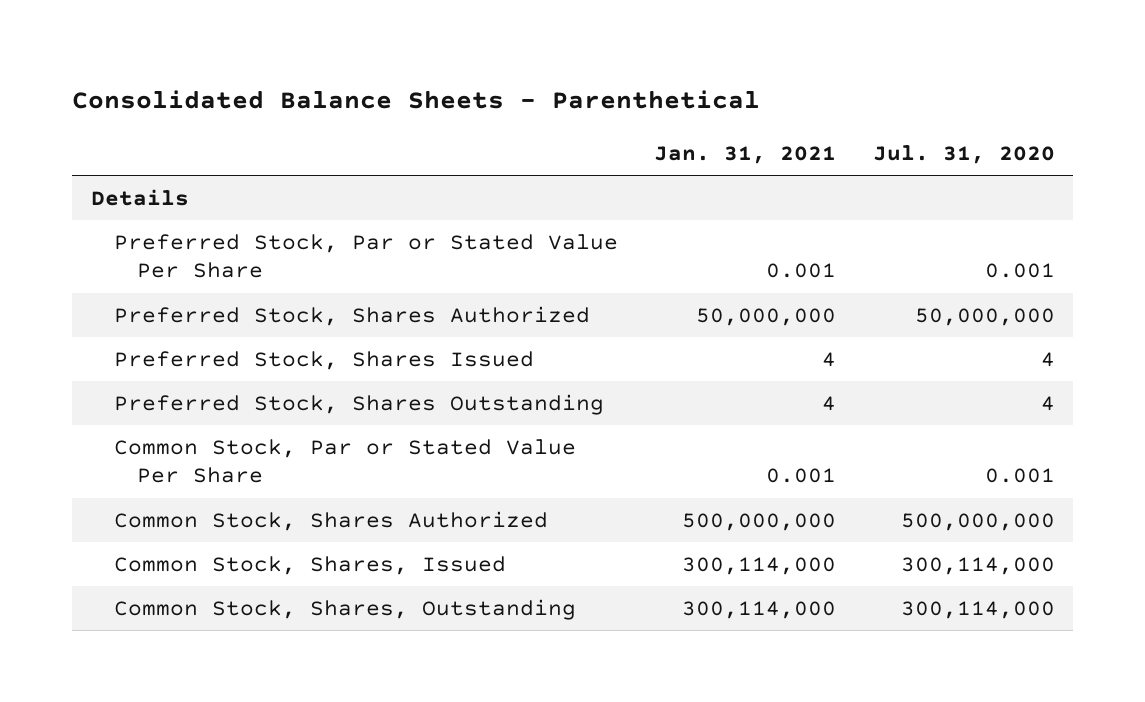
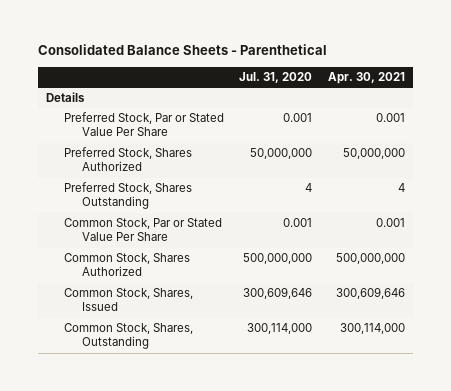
- | Jan. 31, 2021 | Jul. 31, 2020
+ | Jul. 31, 2020 | Apr. 30, 2021
- Preferred Stock, Shares Issued | 4 | 4
- Common Stock, Shares, Issued | 300,114,000 | 300,114,000
+ Common Stock, Shares, Issued | 300,609,646 | 300,609,646

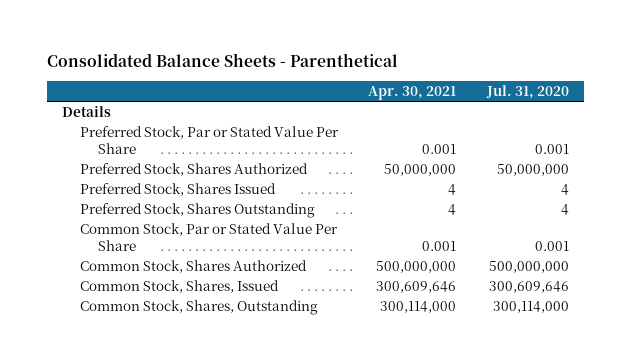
- | Jul. 31, 2020 | Apr. 30, 2021
+ | Apr. 30, 2021 | Jul. 31, 2020
+ Preferred Stock, Shares Issued | 4 | 4

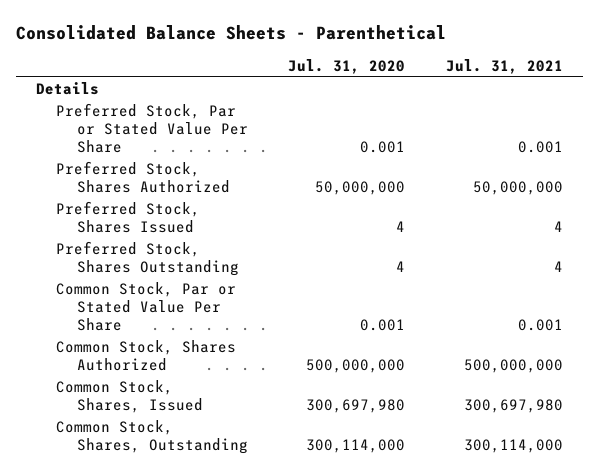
- | Apr. 30, 2021 | Jul. 31, 2020
+ | Jul. 31, 2020 | Jul. 31, 2021
- Common Stock, Shares, Issued | 300,609,646 | 300,609,646
+ Common Stock, Shares, Issued | 300,697,980 | 300,697,980

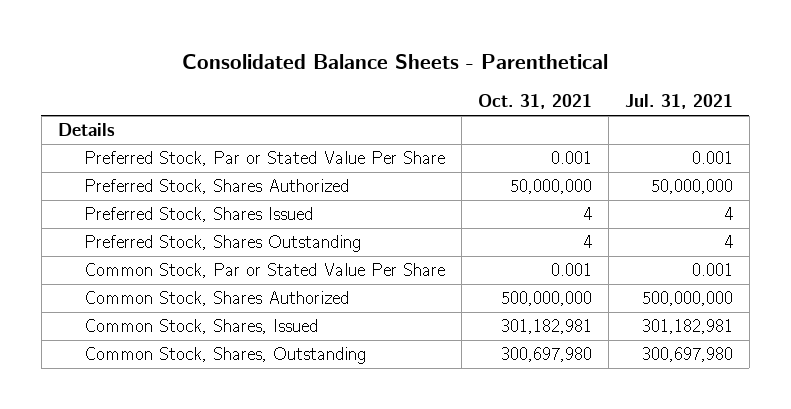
- | Jul. 31, 2020 | Jul. 31, 2021
+ | Oct. 31, 2021 | Jul. 31, 2021
- Common Stock, Shares, Issued | 300,697,980 | 300,697,980
- Common Stock, Shares, Outstanding | 300,114,000 | 300,114,000
+ Common Stock, Shares, Issued | 301,182,981 | 301,182,981
+ Common Stock, Shares, Outstanding | 300,697,980 | 300,697,980

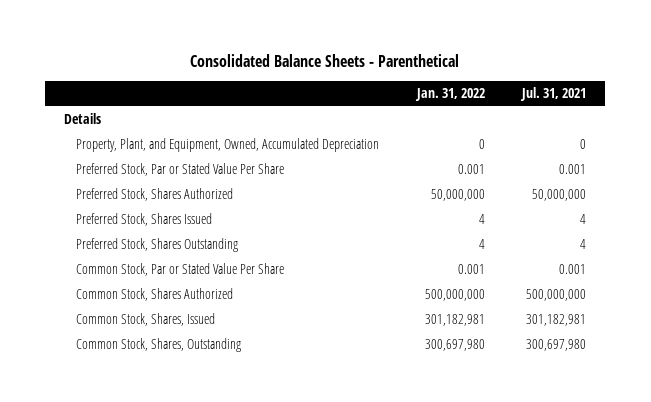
- | Oct. 31, 2021 | Jul. 31, 2021
+ | Jan. 31, 2022 | Jul. 31, 2021
+ Property, Plant, and Equipment, Owned, Accumulated Depreciation | 0 | 0

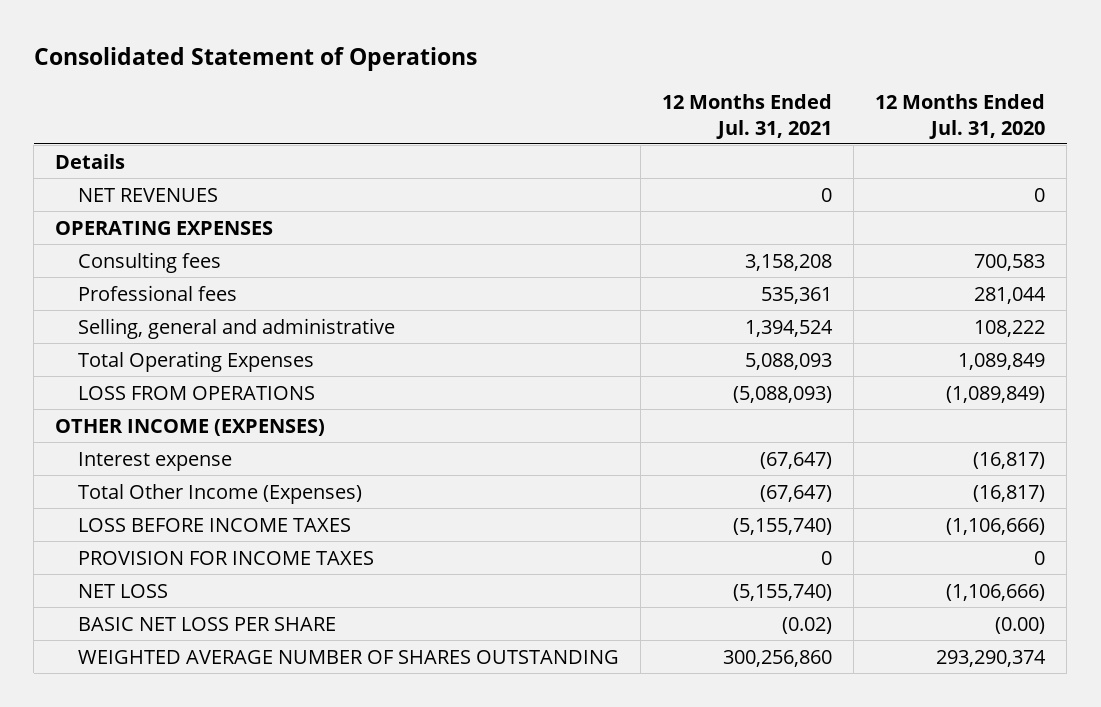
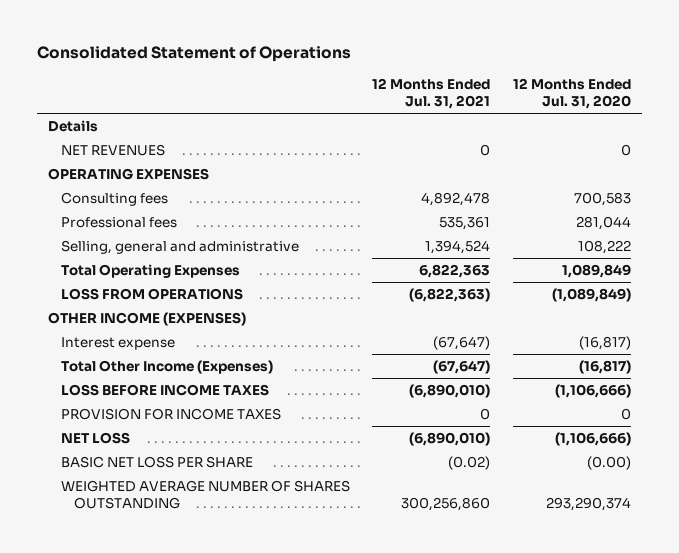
- Consulting fees | 3,158,208 | 700,583
+ Consulting fees | 4,892,478 | 700,583
- Total Operating Expenses | 5,088,093 | 1,089,849
- LOSS FROM OPERATIONS | (5,088,093) | (1,089,849)
+ Total Operating Expenses | 6,822,363 | 1,089,849
+ LOSS FROM OPERATIONS | (6,822,363) | (1,089,849)
- LOSS BEFORE INCOME TAXES | (5,155,740) | (1,106,666)
+ LOSS BEFORE INCOME TAXES | (6,890,010) | (1,106,666)
- NET LOSS | (5,155,740) | (1,106,666)
+ NET LOSS | (6,890,010) | (1,106,666)

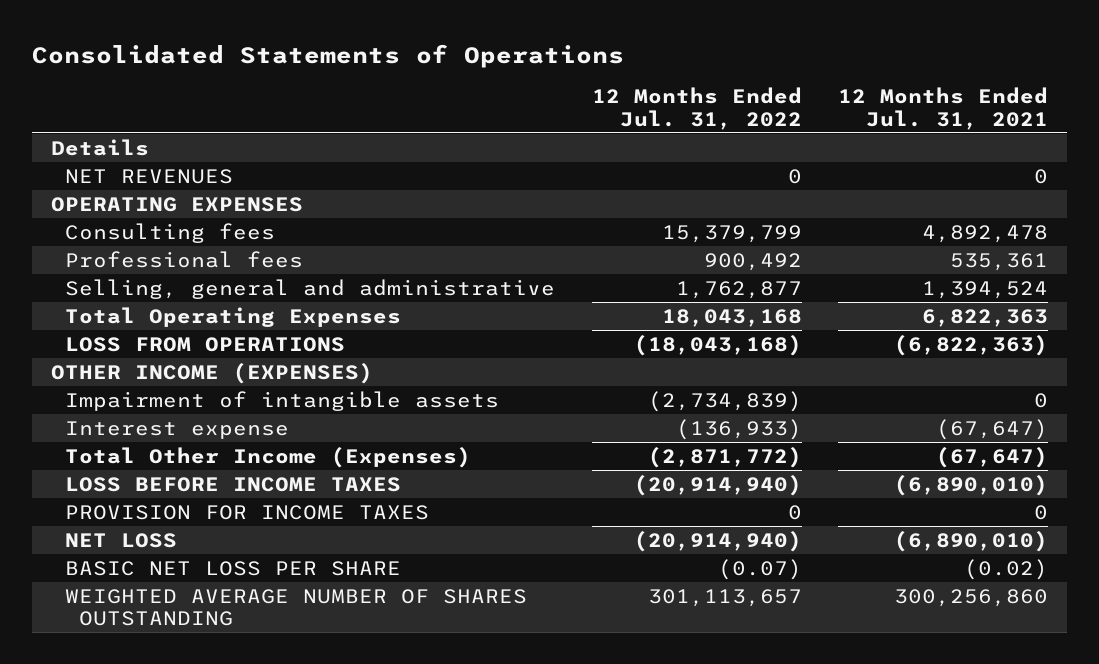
- Consolidated Statement of Operations
+ Consolidated Statements of Operations
- | 12 Months Ended Jul. 31, 2021 | 12 Months Ended Jul. 31, 2020
+ | 12 Months Ended Jul. 31, 2022 | 12 Months Ended Jul. 31, 2021
+ Impairment of intangible assets | (2,734,839) | 0

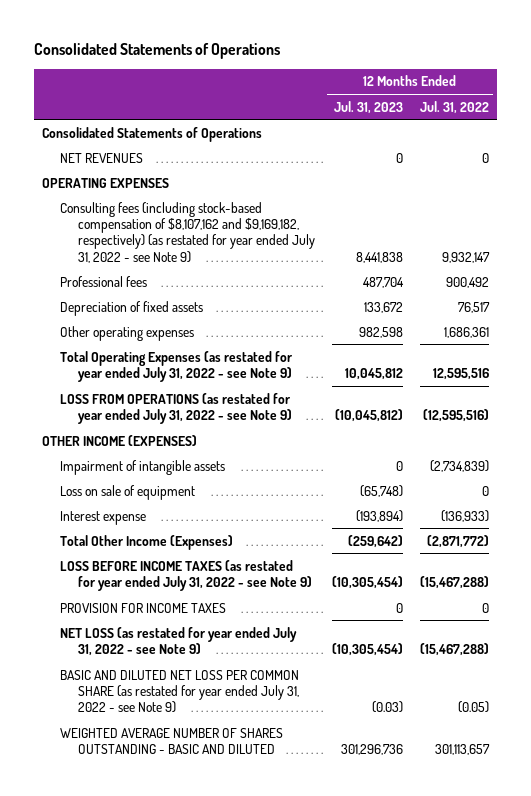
- | 12 Months Ended Jul. 31, 2022 | 12 Months Ended Jul. 31, 2021
+ | 12 Months Ended Jul. 31, 2023 | 12 Months Ended Jul. 31, 2022
- Details
+ Consolidated Statements of Operations
- Consulting fees | 15,379,799 | 4,892,478
+ Consulting fees (including stock-based compensation of $8,107,162 and $9,169,182, respectively) (as restated for year ended July 31, 2022 - see Note 9) | 8,441,838 | 9,932,147
- Selling, general and administrative | 1,762,877 | 1,394,524
- Total Operating Expenses | 18,043,168 | 6,822,363
- LOSS FROM OPERATIONS | (18,043,168) | (6,822,363)
+ Depreciation of fixed assets | 133,672 | 76,517
+ Other operating expenses | 982,598 | 1,686,361
+ Total Operating Expenses (as restated for year ended July 31, 2022 - see Note 9) | 10,045,812 | 12,595,516
+ LOSS FROM OPERATIONS (as restated for year ended July 31, 2022 - see Note 9) | (10,045,812) | (12,595,516)
+ Loss on sale of equipment | (65,748) | 0
- LOSS BEFORE INCOME TAXES | (20,914,940) | (6,890,010)
+ LOSS BEFORE INCOME TAXES (as restated for year ended July 31, 2022 - see Note 9) | (10,305,454) | (15,467,288)
- NET LOSS | (20,914,940) | (6,890,010)
- BASIC NET LOSS PER SHARE | (0.07) | (0.02)
- WEIGHTED AVERAGE NUMBER OF SHARES OUTSTANDING | 301,113,657 | 300,256,860
+ NET LOSS (as restated for year ended July 31, 2022 - see Note 9) | (10,305,454) | (15,467,288)
+ BASIC AND DILUTED NET LOSS PER COMMON SHARE (as restated for year ended July 31, 2022 - see Note 9) | (0.03) | (0.05)
+ WEIGHTED AVERAGE NUMBER OF SHARES OUTSTANDING - BASIC AND DILUTED | 301,296,736 | 301,113,657

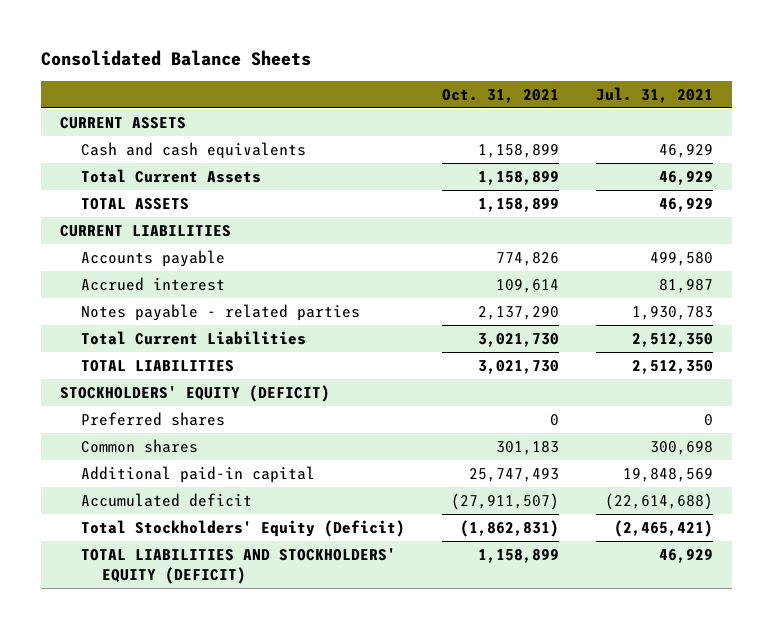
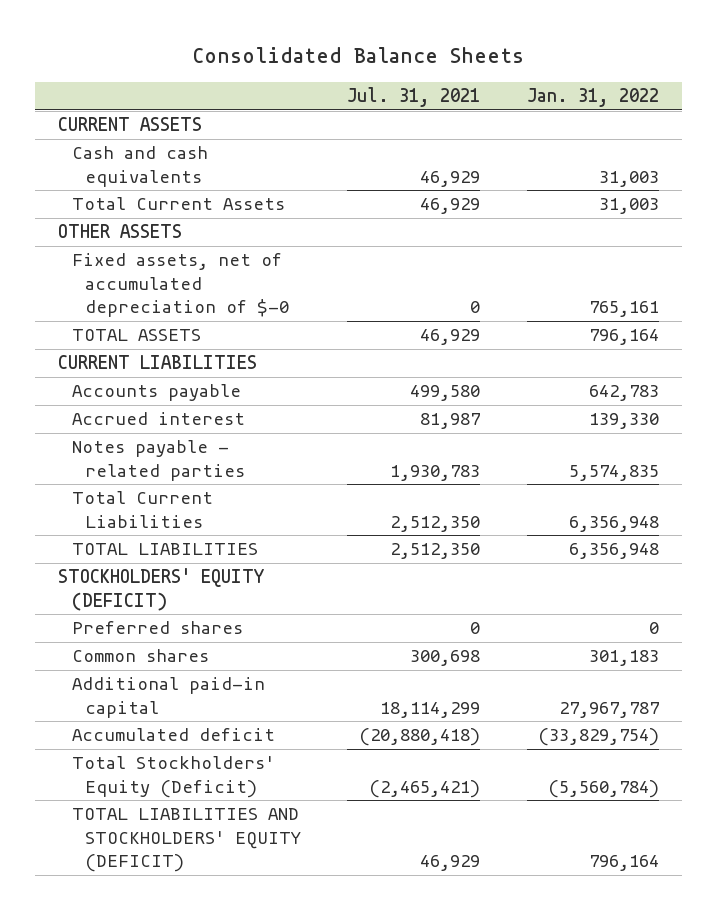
- | Oct. 31, 2021 | Jul. 31, 2021
+ | Jul. 31, 2021 | Jan. 31, 2022
+ OTHER ASSETS
+ Fixed assets, net of accumulated depreciation of $-0 | 0 | 765,161
- Additional paid-in capital | 25,747,493 | 19,848,569
- Accumulated deficit | (27,911,507) | (22,614,688)
+ Additional paid-in capital | 18,114,299 | 27,967,787
+ Accumulated deficit | (20,880,418) | (33,829,754)

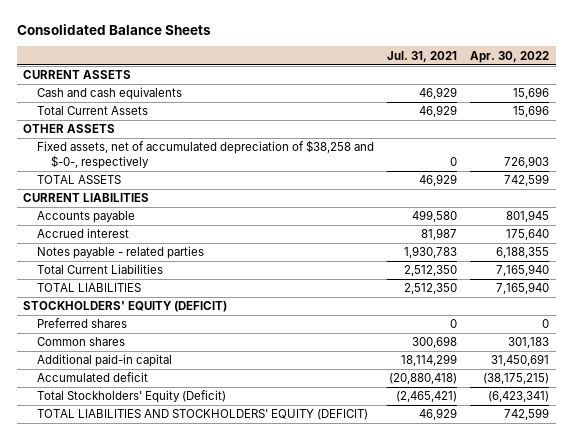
- | Jul. 31, 2021 | Jan. 31, 2022
+ | Jul. 31, 2021 | Apr. 30, 2022
- Fixed assets, net of accumulated depreciation of $-0 | 0 | 765,161
+ Fixed assets, net of accumulated depreciation of $38,258 and $-0-, respectively | 0 | 726,903

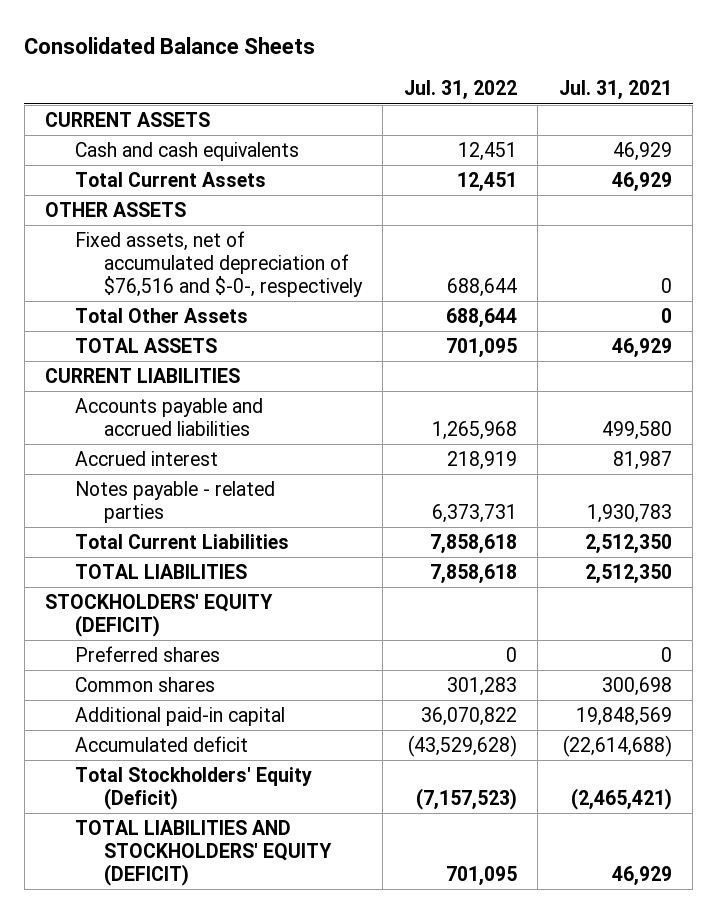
- | Jul. 31, 2021 | Apr. 30, 2022
+ | Jul. 31, 2022 | Jul. 31, 2021
- Fixed assets, net of accumulated depreciation of $38,258 and $-0-, respectively | 0 | 726,903
+ Fixed assets, net of accumulated depreciation of $76,516 and $-0-, respectively | 688,644 | 0
+ Total Other Assets | 688,644 | 0
- Accounts payable | 499,580 | 801,945
+ Accounts payable and accrued liabilities | 1,265,968 | 499,580
- Additional paid-in capital | 18,114,299 | 31,450,691
- Accumulated deficit | (20,880,418) | (38,175,215)
+ Additional paid-in capital | 36,070,822 | 19,848,569
+ Accumulated deficit | (43,529,628) | (22,614,688)

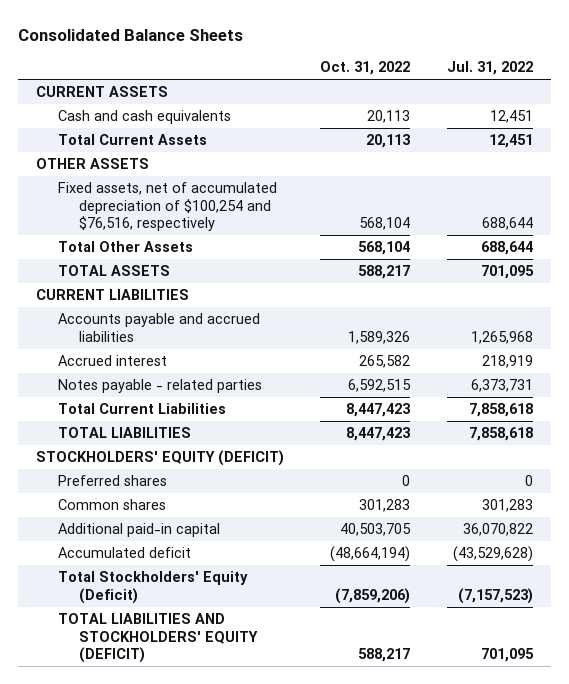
- | Jul. 31, 2022 | Jul. 31, 2021
+ | Oct. 31, 2022 | Jul. 31, 2022
- Fixed assets, net of accumulated depreciation of $76,516 and $-0-, respectively | 688,644 | 0
+ Fixed assets, net of accumulated depreciation of $100,254 and $76,516, respectively | 568,104 | 688,644

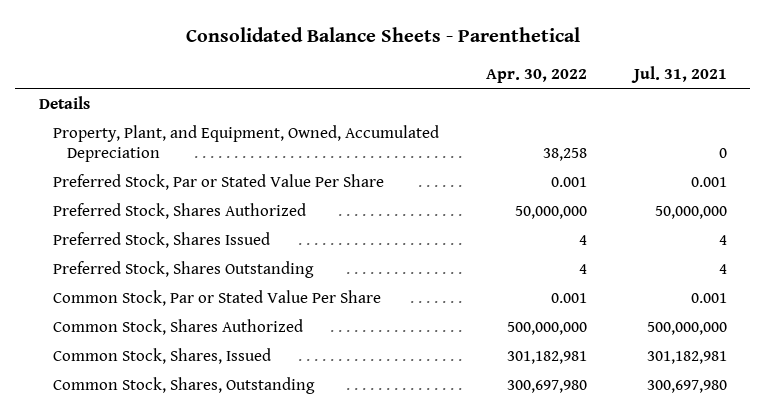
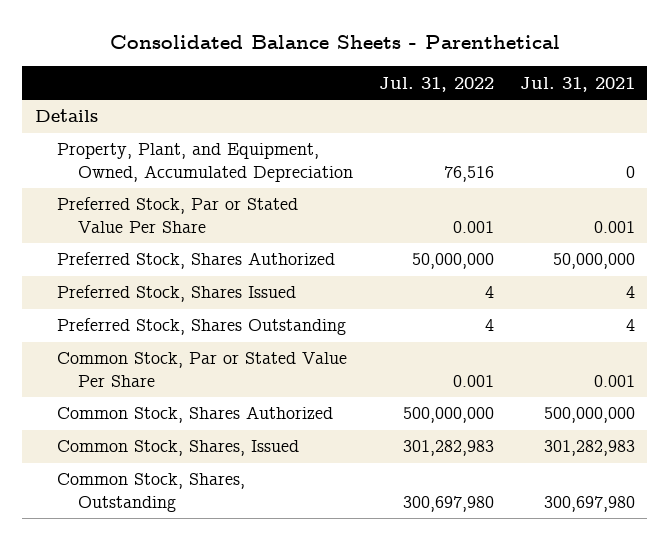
- | Apr. 30, 2022 | Jul. 31, 2021
+ | Jul. 31, 2022 | Jul. 31, 2021
- Common Stock, Shares, Issued | 301,182,981 | 301,182,981
+ Common Stock, Shares, Issued | 301,282,983 | 301,282,983

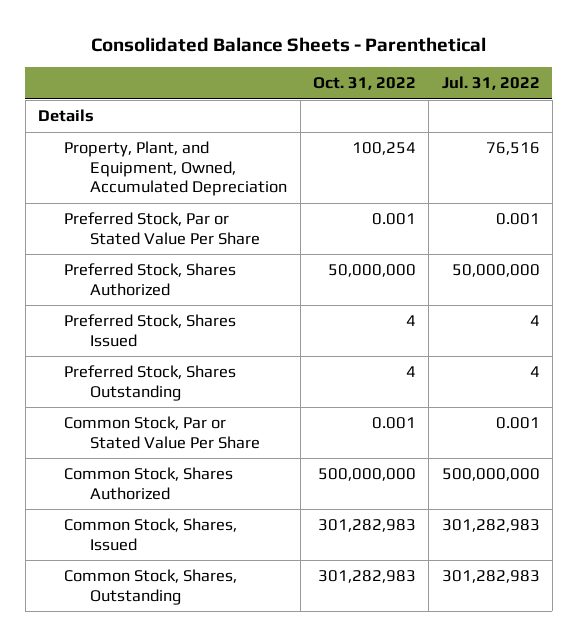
- | Jul. 31, 2022 | Jul. 31, 2021
+ | Oct. 31, 2022 | Jul. 31, 2022
- Common Stock, Shares, Outstanding | 300,697,980 | 300,697,980
+ Common Stock, Shares, Outstanding | 301,282,983 | 301,282,983

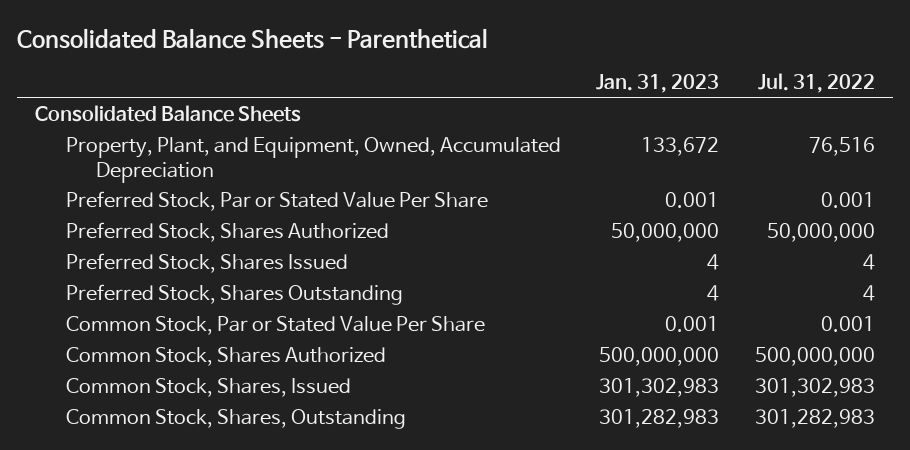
- | Oct. 31, 2022 | Jul. 31, 2022
+ | Jan. 31, 2023 | Jul. 31, 2022
- Details
+ Consolidated Balance Sheets
- Common Stock, Shares, Issued | 301,282,983 | 301,282,983
+ Common Stock, Shares, Issued | 301,302,983 | 301,302,983

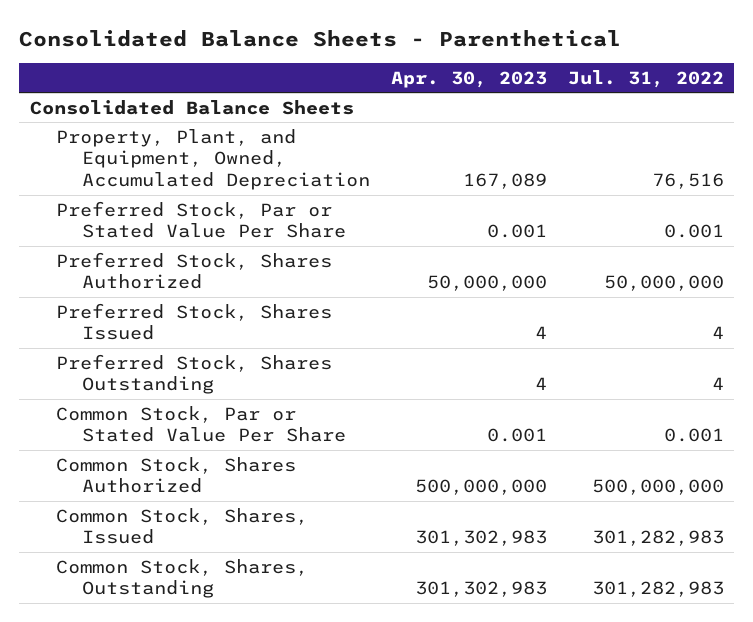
- | Jan. 31, 2023 | Jul. 31, 2022
+ | Apr. 30, 2023 | Jul. 31, 2022
- Common Stock, Shares, Issued | 301,302,983 | 301,302,983
+ Common Stock, Shares, Issued | 301,302,983 | 301,282,983

